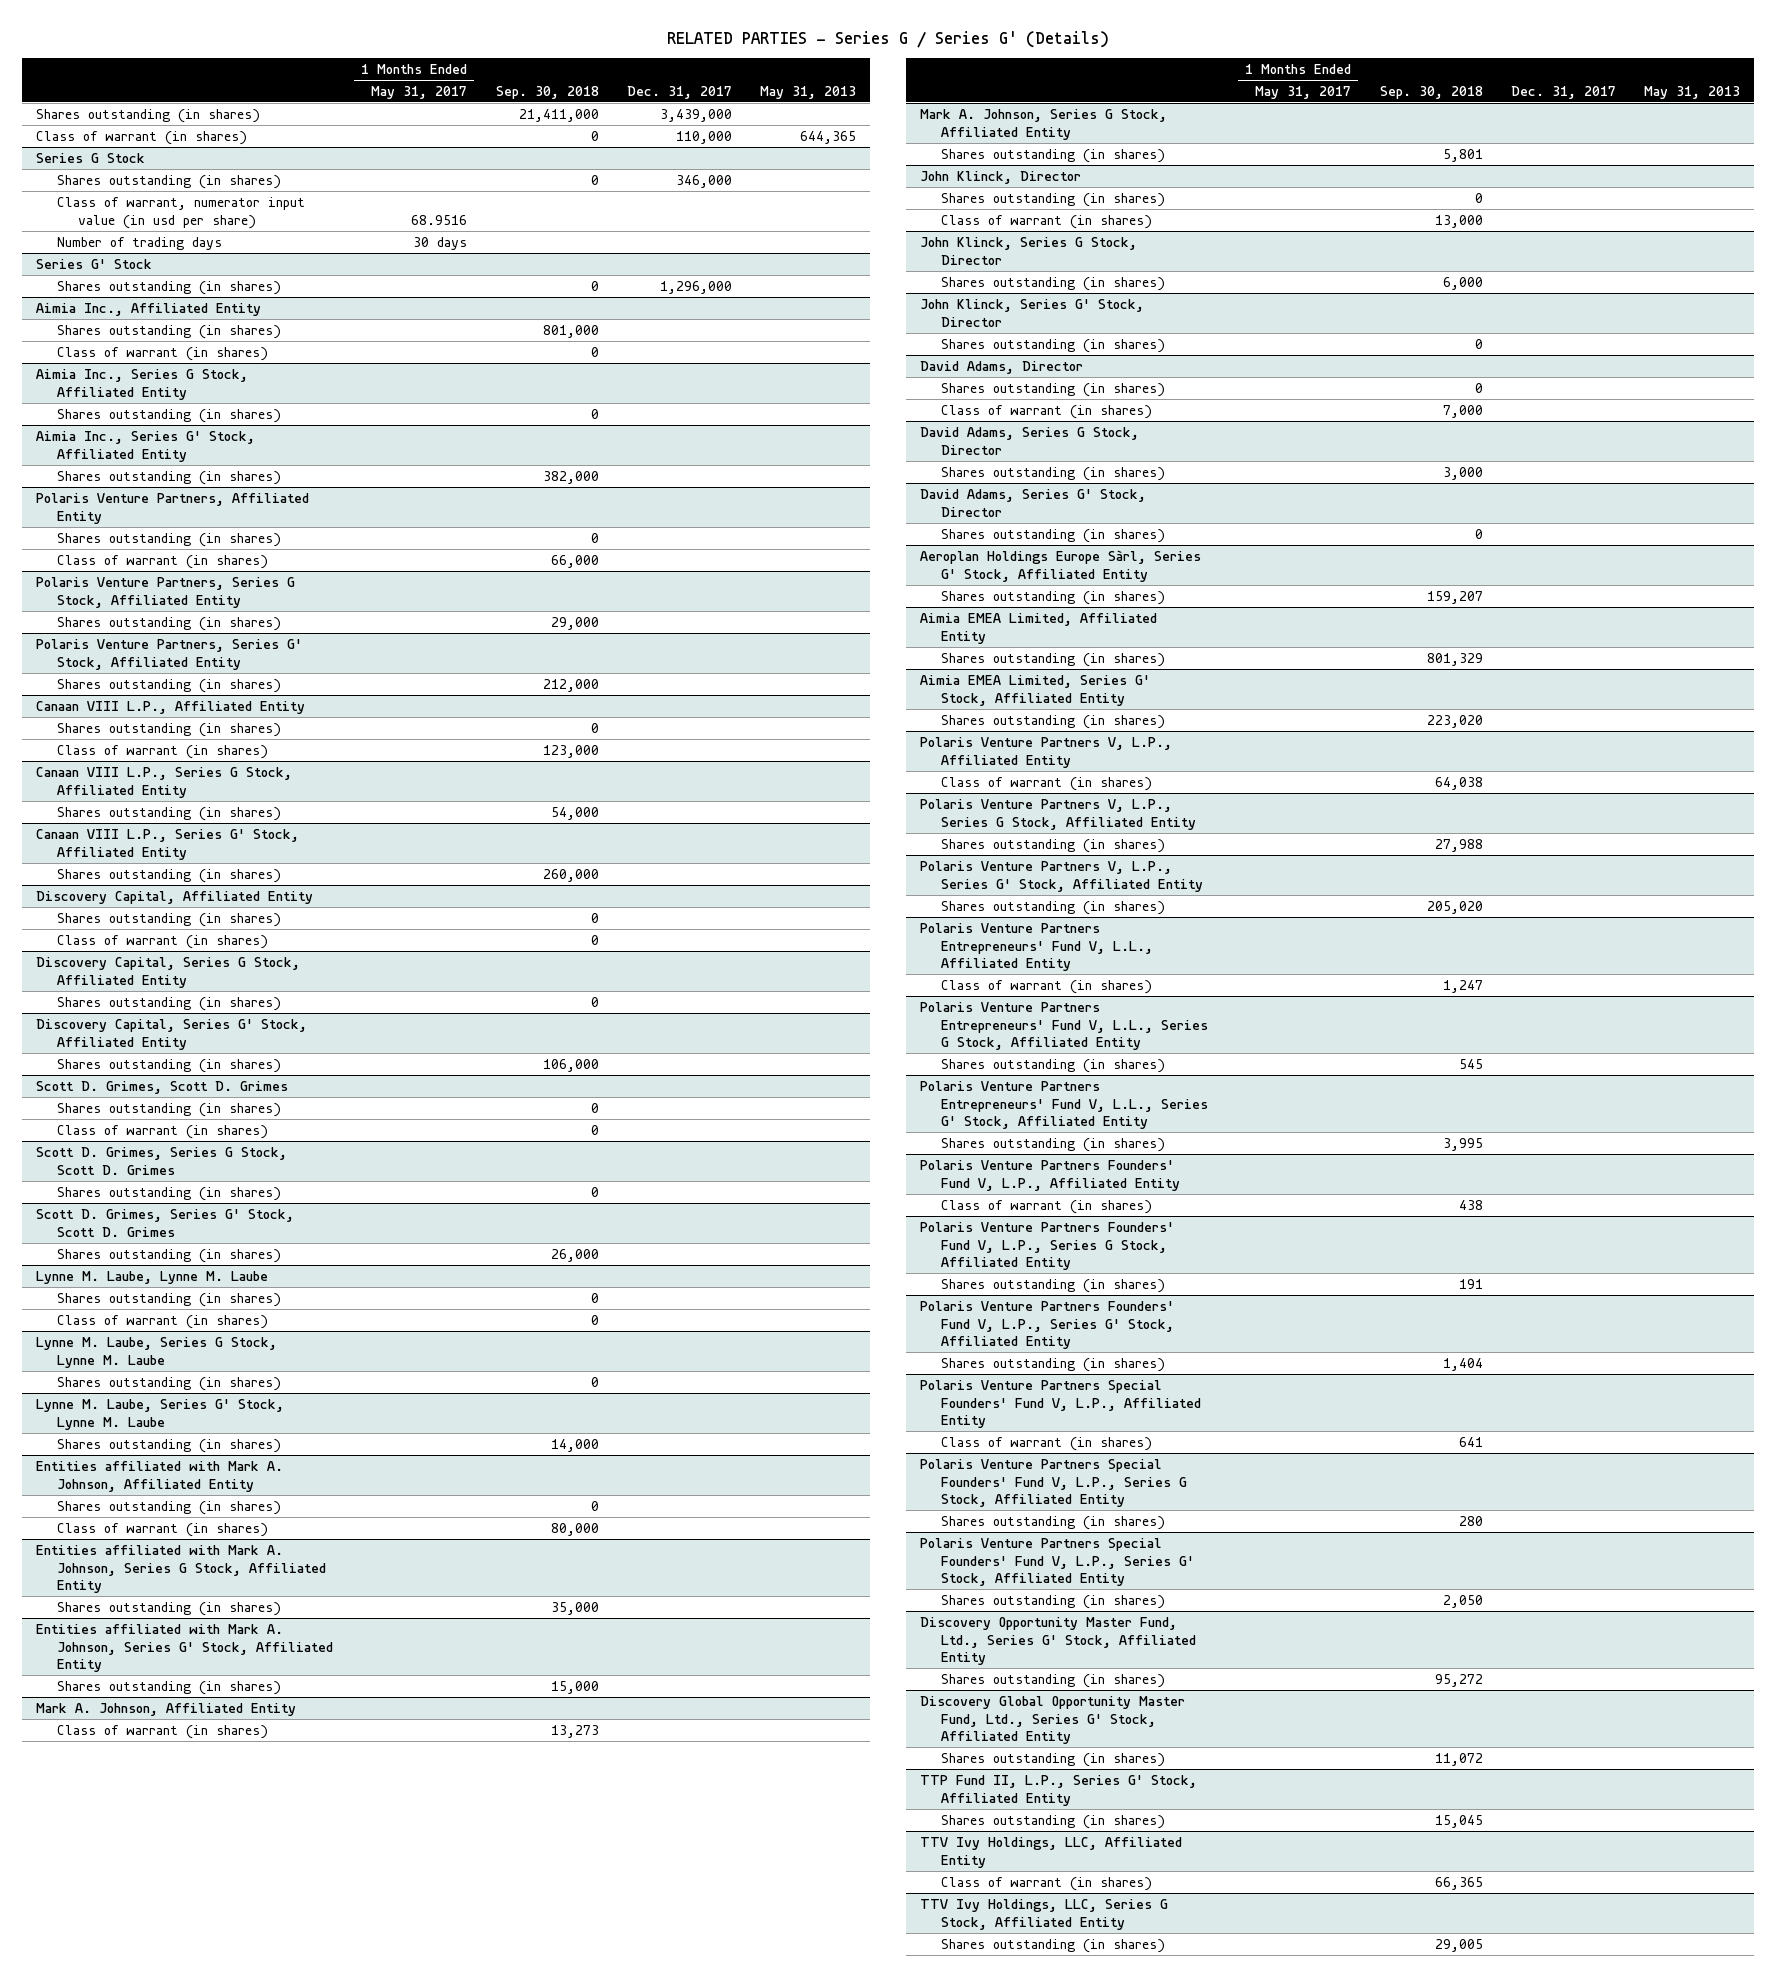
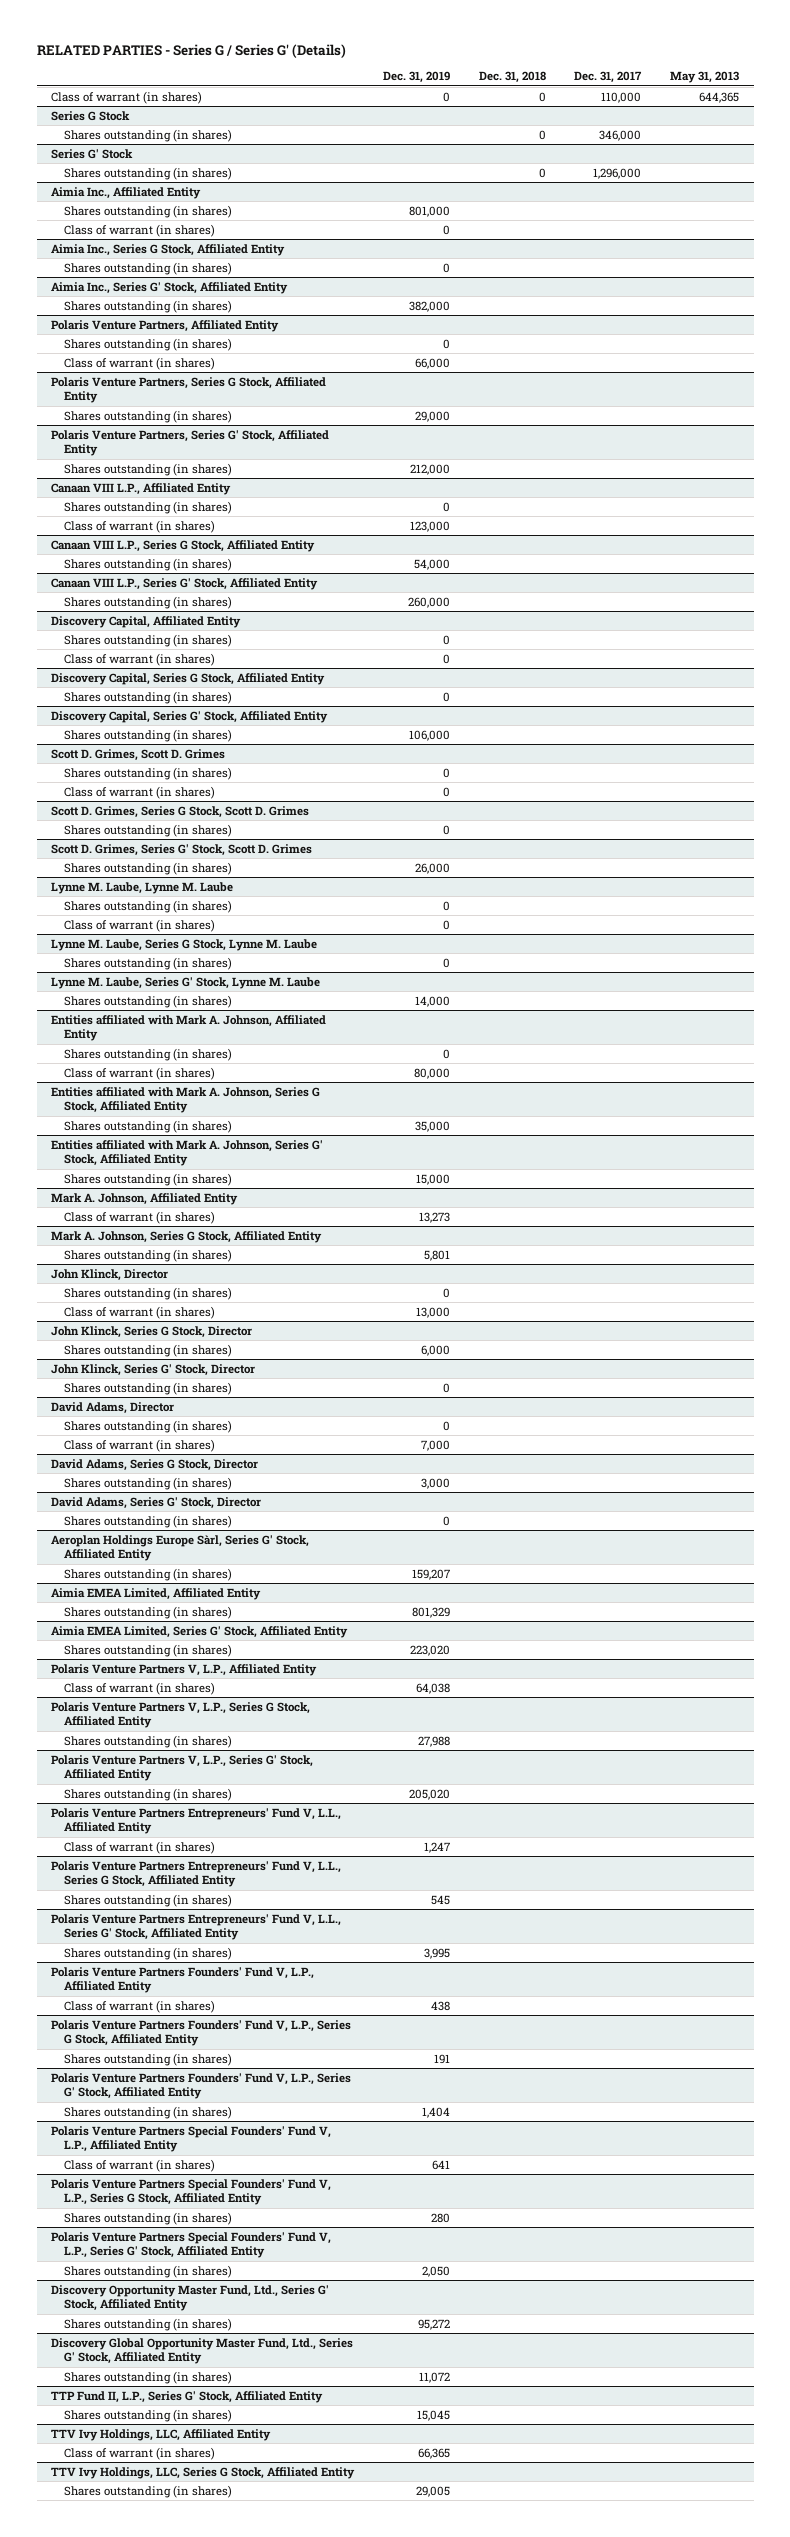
- | 1 Months Ended May 31, 2017 | Sep. 30, 2018 | Dec. 31, 2017 | May 31, 2013
+ | Dec. 31, 2019 | Dec. 31, 2018 | Dec. 31, 2017 | May 31, 2013
- Shares outstanding (in shares) | | 21,411,000 | 3,439,000 |
@ Series G Stock
- Class of warrant, numerator input value (in usd per share) | 68.9516 | | |
- Number of trading days | 30 days | | |

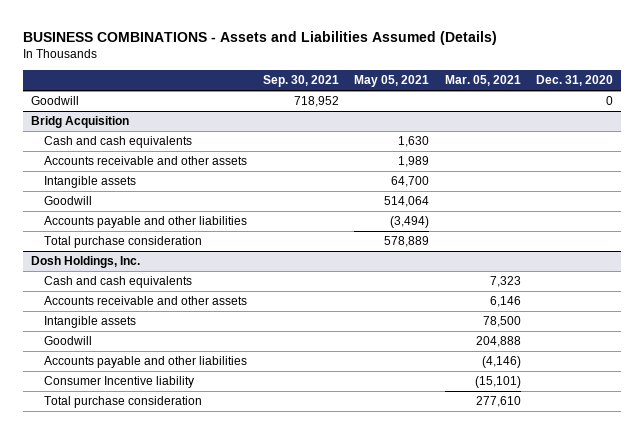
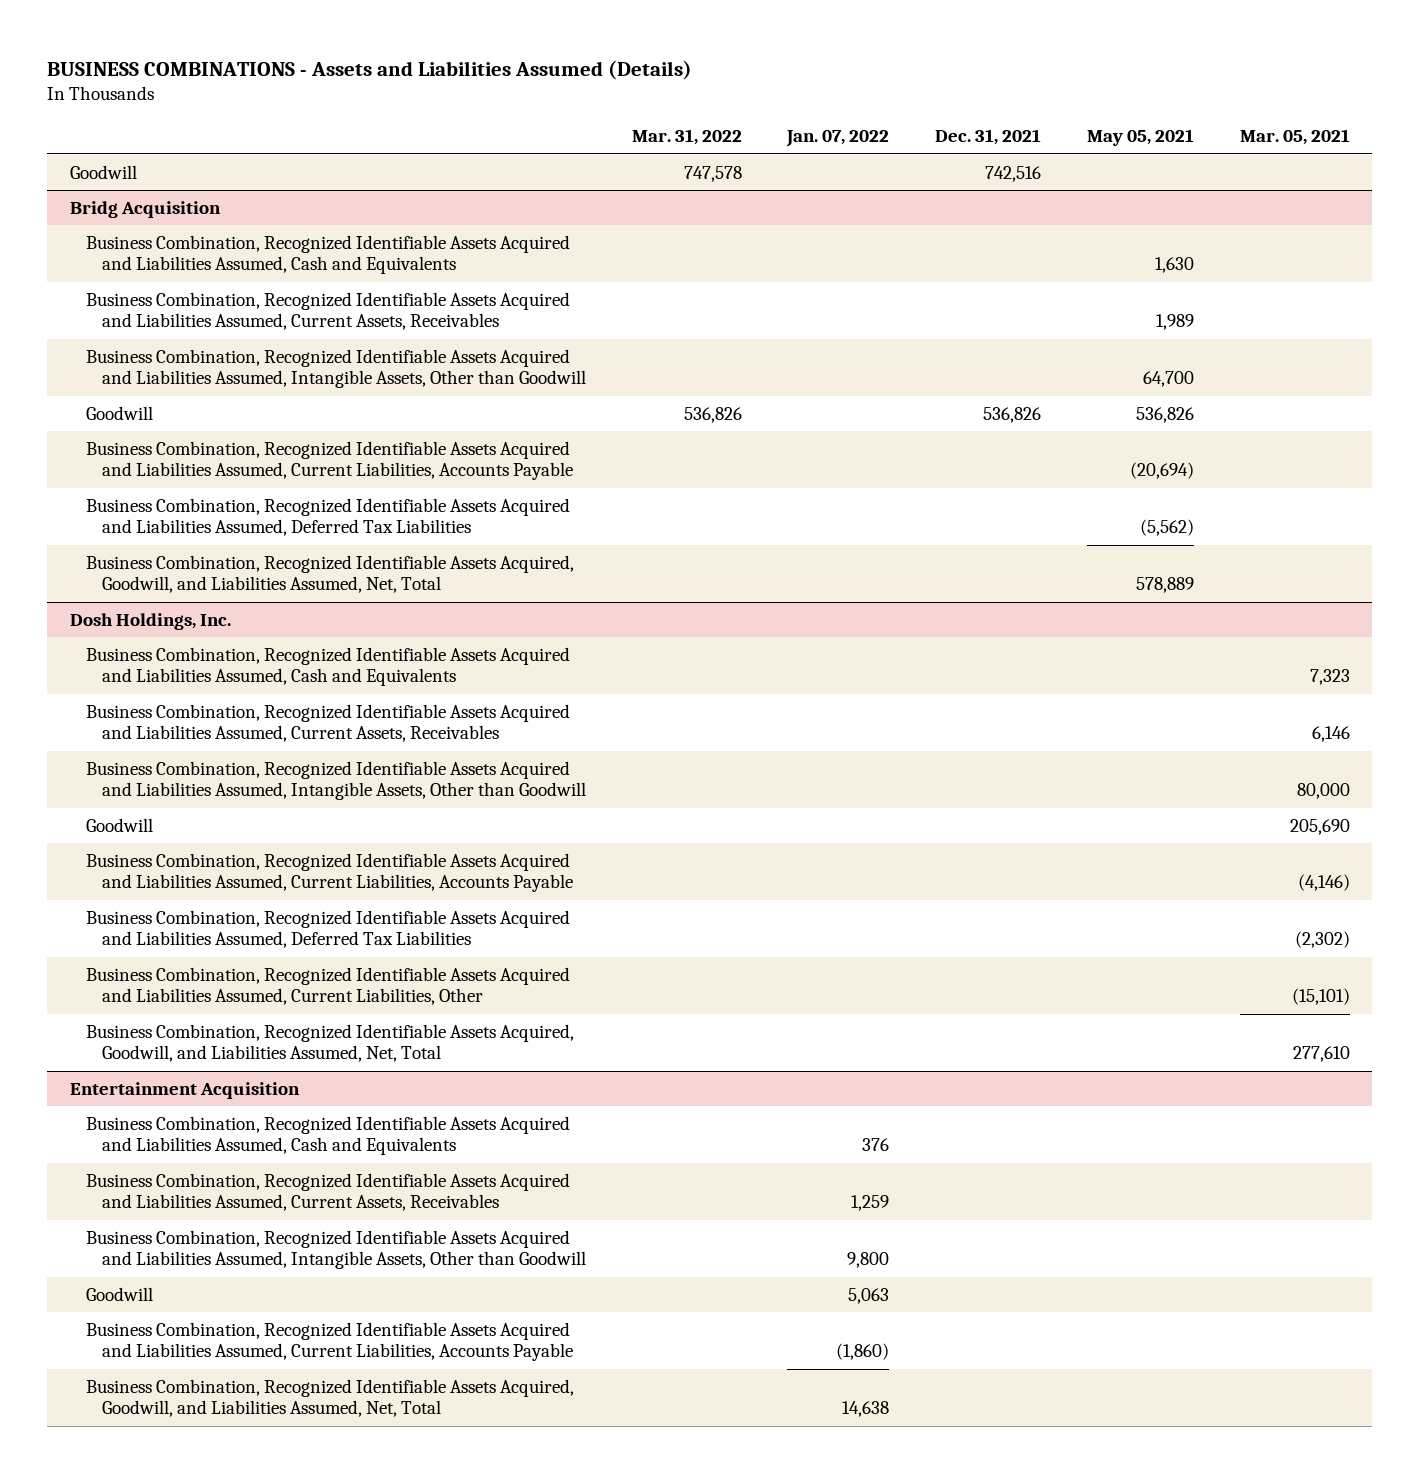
- | Sep. 30, 2021 | May 05, 2021 | Mar. 05, 2021 | Dec. 31, 2020
+ | Mar. 31, 2022 | Jan. 07, 2022 | Dec. 31, 2021 | May 05, 2021 | Mar. 05, 2021
@ Bridg Acquisition
- Cash and cash equivalents | | 1,630 | |
- Accounts receivable and other assets | | 1,989 | |
- Intangible assets | | 64,700 | |
- Goodwill | | 514,064 | |
- Accounts payable and other liabilities | | (3,494) | |
- Total purchase consideration | | 578,889 | |
+ Business Combination, Recognized Identifiable Assets Acquired and Liabilities Assumed, Cash and Equivalents | | | | 1,630 |
+ Business Combination, Recognized Identifiable Assets Acquired and Liabilities Assumed, Current Assets, Receivables | | | | 1,989 |
+ Business Combination, Recognized Identifiable Assets Acquired and Liabilities Assumed, Intangible Assets, Other than Goodwill | | | | 64,700 |
+ Goodwill | 536,826 | | 536,826 | 536,826 |
+ Business Combination, Recognized Identifiable Assets Acquired and Liabilities Assumed, Current Liabilities, Accounts Payable | | | | (20,694) |
+ Business Combination, Recognized Identifiable Assets Acquired and Liabilities Assumed, Deferred Tax Liabilities | | | | (5,562) |
+ Business Combination, Recognized Identifiable Assets Acquired, Goodwill, and Liabilities Assumed, Net, Total | | | | 578,889 |
@ Dosh Holdings, Inc.
- Cash and cash equivalents | | | 7,323 |
- Accounts receivable and other assets | | | 6,146 |
- Intangible assets | | | 78,500 |
- Goodwill | | | 204,888 |
- Accounts payable and other liabilities | | | (4,146) |
- Consumer Incentive liability | | | (15,101) |
- Total purchase consideration | | | 277,610 |
+ Business Combination, Recognized Identifiable Assets Acquired and Liabilities Assumed, Cash and Equivalents | | | | | 7,323
+ Business Combination, Recognized Identifiable Assets Acquired and Liabilities Assumed, Current Assets, Receivables | | | | | 6,146
+ Business Combination, Recognized Identifiable Assets Acquired and Liabilities Assumed, Intangible Assets, Other than Goodwill | | | | | 80,000
+ Goodwill | | | | | 205,690
+ Business Combination, Recognized Identifiable Assets Acquired and Liabilities Assumed, Current Liabilities, Accounts Payable | | | | | (4,146)
+ Business Combination, Recognized Identifiable Assets Acquired and Liabilities Assumed, Deferred Tax Liabilities | | | | | (2,302)
+ Business Combination, Recognized Identifiable Assets Acquired and Liabilities Assumed, Current Liabilities, Other | | | | | (15,101)
+ Business Combination, Recognized Identifiable Assets Acquired, Goodwill, and Liabilities Assumed, Net, Total | | | | | 277,610
+ Entertainment Acquisition
+ Business Combination, Recognized Identifiable Assets Acquired and Liabilities Assumed, Cash and Equivalents | | 376 | | |
+ Business Combination, Recognized Identifiable Assets Acquired and Liabilities Assumed, Current Assets, Receivables | | 1,259 | | |
+ Business Combination, Recognized Identifiable Assets Acquired and Liabilities Assumed, Intangible Assets, Other than Goodwill | | 9,800 | | |
+ Goodwill | | 5,063 | | |
+ Business Combination, Recognized Identifiable Assets Acquired and Liabilities Assumed, Current Liabilities, Accounts Payable | | (1,860) | | |
+ Business Combination, Recognized Identifiable Assets Acquired, Goodwill, and Liabilities Assumed, Net, Total | | 14,638 | | |

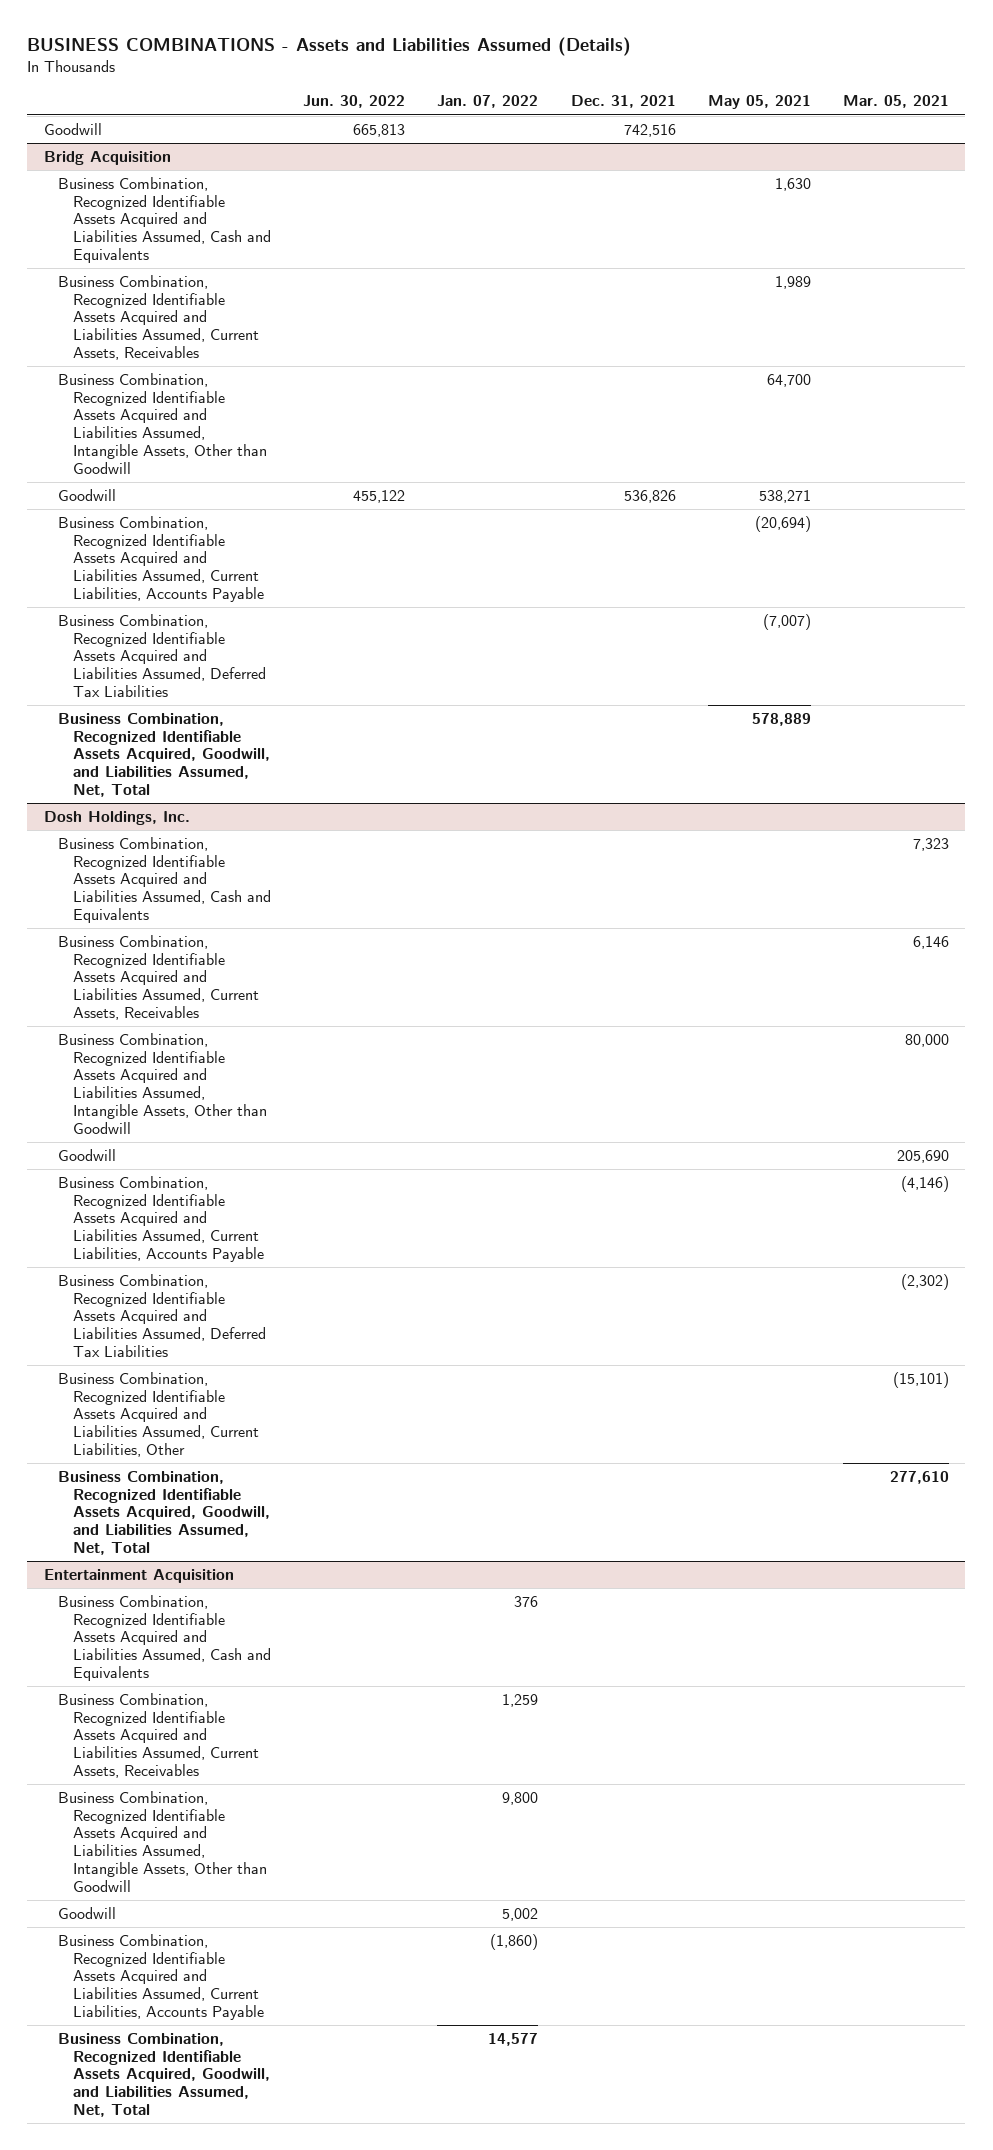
- | Mar. 31, 2022 | Jan. 07, 2022 | Dec. 31, 2021 | May 05, 2021 | Mar. 05, 2021
+ | Jun. 30, 2022 | Jan. 07, 2022 | Dec. 31, 2021 | May 05, 2021 | Mar. 05, 2021
@ Bridg Acquisition
- Goodwill | 536,826 | | 536,826 | 536,826 |
+ Goodwill | 455,122 | | 536,826 | 538,271 |
- Business Combination, Recognized Identifiable Assets Acquired and Liabilities Assumed, Deferred Tax Liabilities | | | | (5,562) |
+ Business Combination, Recognized Identifiable Assets Acquired and Liabilities Assumed, Deferred Tax Liabilities | | | | (7,007) |
@ Entertainment Acquisition
- Goodwill | | 5,063 | | |
+ Goodwill | | 5,002 | | |
- Business Combination, Recognized Identifiable Assets Acquired, Goodwill, and Liabilities Assumed, Net, Total | | 14,638 | | |
+ Business Combination, Recognized Identifiable Assets Acquired, Goodwill, and Liabilities Assumed, Net, Total | | 14,577 | | |

